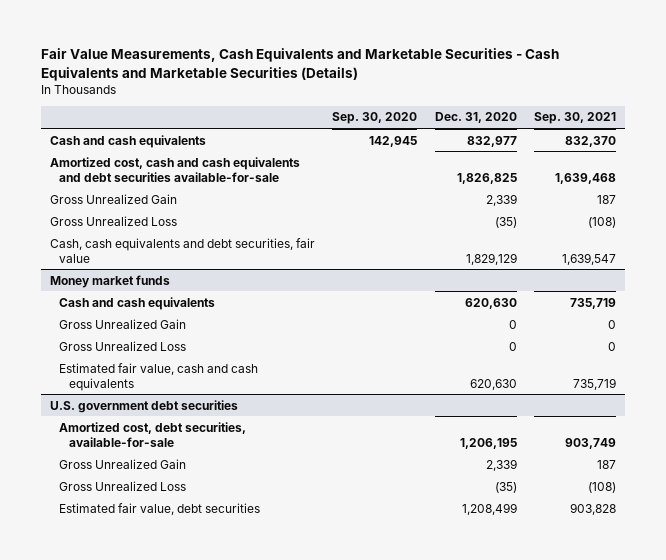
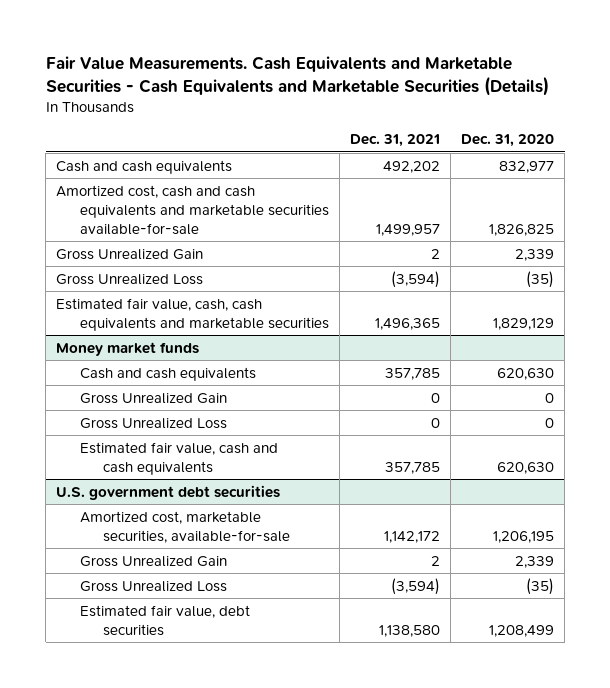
- Fair Value Measurements, Cash Equivalents and Marketable Securities - Cash Equivalents and Marketable Securities (Details)
+ Fair Value Measurements. Cash Equivalents and Marketable Securities - Cash Equivalents and Marketable Securities (Details)
- | Sep. 30, 2020 | Dec. 31, 2020 | Sep. 30, 2021
+ | Dec. 31, 2021 | Dec. 31, 2020
- Amortized cost, cash and cash equivalents and debt securities available-for-sale | | 1,826,825 | 1,639,468
+ Amortized cost, cash and cash equivalents and marketable securities available-for-sale | 1,499,957 | 1,826,825
- Cash, cash equivalents and debt securities, fair value | | 1,829,129 | 1,639,547
+ Estimated fair value, cash, cash equivalents and marketable securities | 1,496,365 | 1,829,129
@ U.S. government debt securities
- Amortized cost, debt securities, available-for-sale | | 1,206,195 | 903,749
+ Amortized cost, marketable securities, available-for-sale | 1,142,172 | 1,206,195

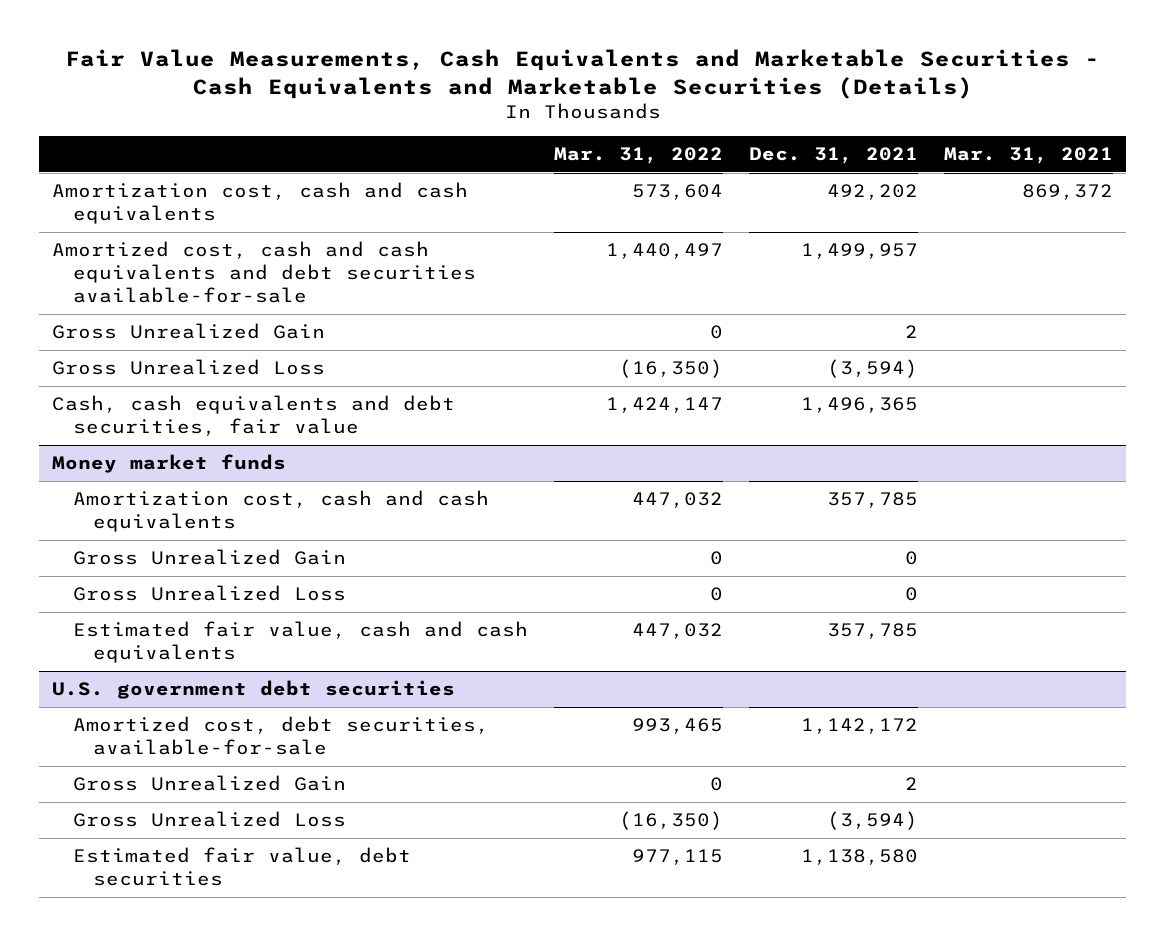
- Fair Value Measurements. Cash Equivalents and Marketable Securities - Cash Equivalents and Marketable Securities (Details)
+ Fair Value Measurements, Cash Equivalents and Marketable Securities - Cash Equivalents and Marketable Securities (Details)
- | Dec. 31, 2021 | Dec. 31, 2020
+ | Mar. 31, 2022 | Dec. 31, 2021 | Mar. 31, 2021
- Cash and cash equivalents | 492,202 | 832,977
- Amortized cost, cash and cash equivalents and marketable securities available-for-sale | 1,499,957 | 1,826,825
+ Amortization cost, cash and cash equivalents | 573,604 | 492,202 | 869,372
+ Amortized cost, cash and cash equivalents and debt securities available-for-sale | 1,440,497 | 1,499,957 |
- Estimated fair value, cash, cash equivalents and marketable securities | 1,496,365 | 1,829,129
+ Cash, cash equivalents and debt securities, fair value | 1,424,147 | 1,496,365 |
@ Money market funds
- Cash and cash equivalents | 357,785 | 620,630
+ Amortization cost, cash and cash equivalents | 447,032 | 357,785 |
@ U.S. government debt securities
- Amortized cost, marketable securities, available-for-sale | 1,142,172 | 1,206,195
+ Amortized cost, debt securities, available-for-sale | 993,465 | 1,142,172 |

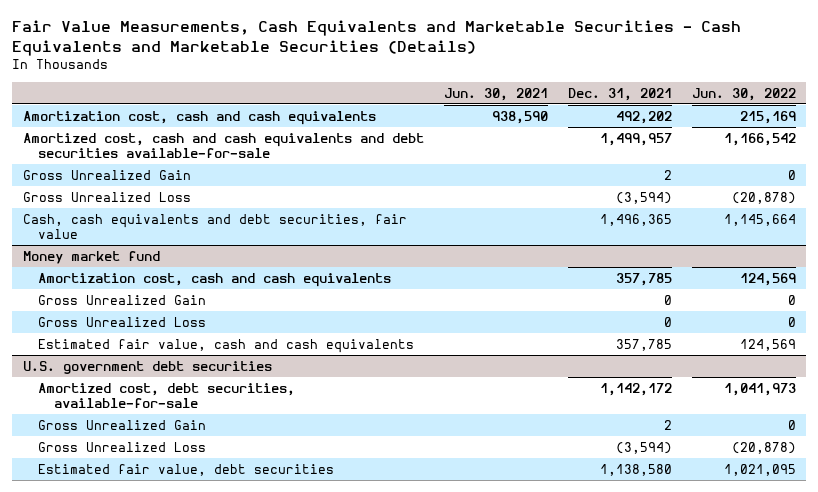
- | Mar. 31, 2022 | Dec. 31, 2021 | Mar. 31, 2021
+ | Jun. 30, 2021 | Dec. 31, 2021 | Jun. 30, 2022
- Money market funds
+ Money market fund

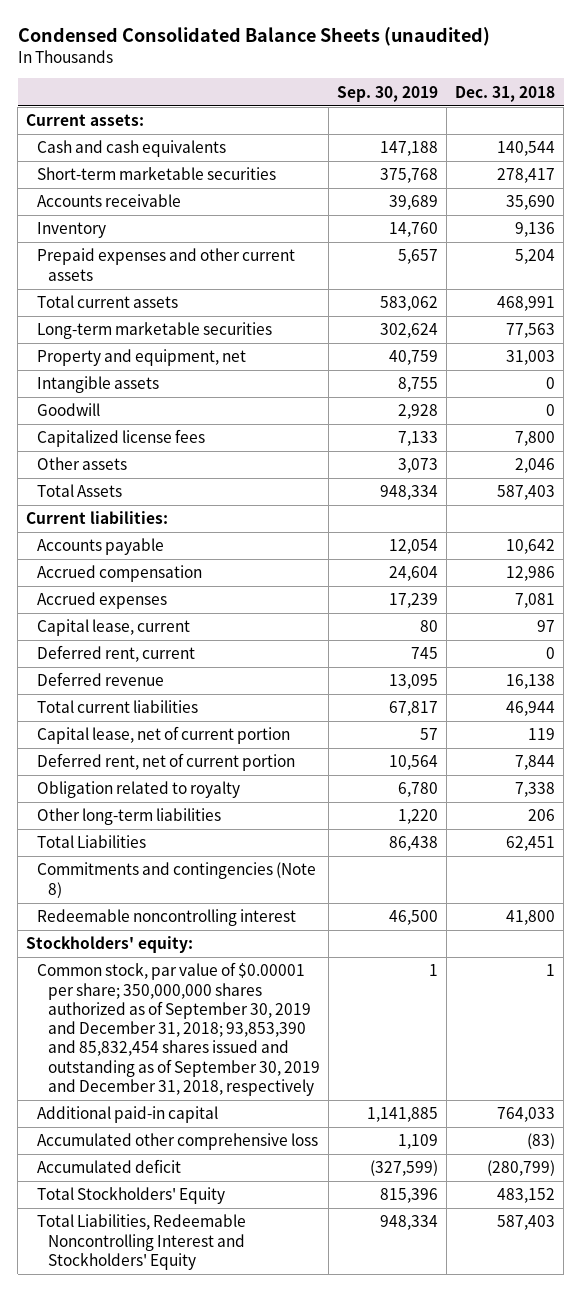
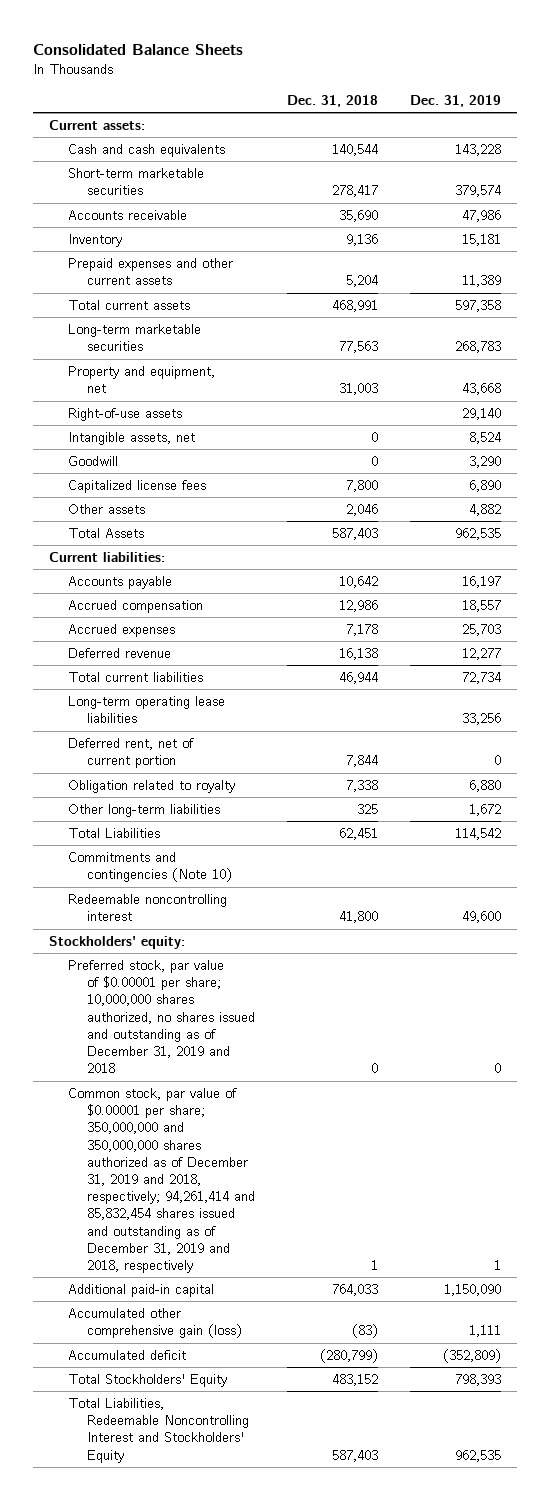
- Condensed Consolidated Balance Sheets (unaudited)
+ Consolidated Balance Sheets
- | Sep. 30, 2019 | Dec. 31, 2018
+ | Dec. 31, 2018 | Dec. 31, 2019
- Intangible assets | 8,755 | 0
+ Right-of-use assets | | 29,140
+ Intangible assets, net | 0 | 8,524
- Accrued expenses | 17,239 | 7,081
- Capital lease, current | 80 | 97
- Deferred rent, current | 745 | 0
+ Accrued expenses | 7,178 | 25,703
- Capital lease, net of current portion | 57 | 119
+ Long-term operating lease liabilities | | 33,256
- Other long-term liabilities | 1,220 | 206
+ Other long-term liabilities | 325 | 1,672
- Commitments and contingencies (Note 8)
+ Commitments and contingencies (Note 10)
- Common stock, par value of $0.00001 per share; 350,000,000 shares authorized as of September 30, 2019 and December 31, 2018; 93,853,390 and 85,832,454 shares issued and outstanding as of September 30, 2019 and December 31, 2018, respectively | 1 | 1
+ Preferred stock, par value of $0.00001 per share; 10,000,000 shares authorized, no shares issued and outstanding as of December 31, 2019 and 2018 | 0 | 0
+ Common stock, par value of $0.00001 per share; 350,000,000 and 350,000,000 shares authorized as of December 31, 2019 and 2018, respectively; 94,261,414 and 85,832,454 shares issued and outstanding as of December 31, 2019 and 2018, respectively | 1 | 1
- Accumulated other comprehensive loss | 1,109 | (83)
+ Accumulated other comprehensive gain (loss) | (83) | 1,111

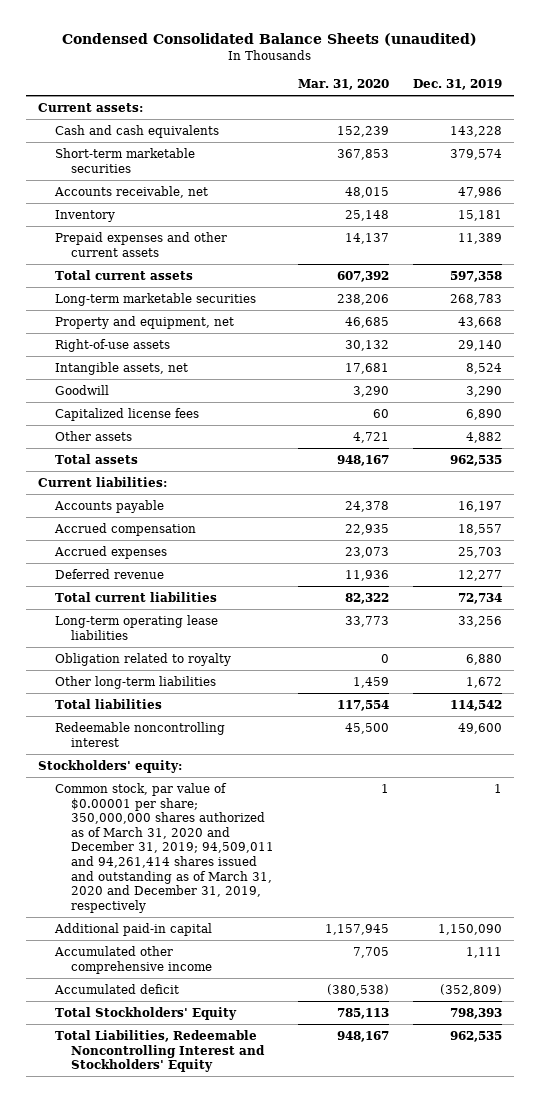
- Consolidated Balance Sheets
+ Condensed Consolidated Balance Sheets (unaudited)
- | Dec. 31, 2018 | Dec. 31, 2019
+ | Mar. 31, 2020 | Dec. 31, 2019
- Accounts receivable | 35,690 | 47,986
+ Accounts receivable, net | 48,015 | 47,986
- Total Assets | 587,403 | 962,535
+ Total assets | 948,167 | 962,535
- Deferred rent, net of current portion | 7,844 | 0
- Total Liabilities | 62,451 | 114,542
- Commitments and contingencies (Note 10)
+ Total liabilities | 117,554 | 114,542
- Preferred stock, par value of $0.00001 per share; 10,000,000 shares authorized, no shares issued and outstanding as of December 31, 2019 and 2018 | 0 | 0
- Common stock, par value of $0.00001 per share; 350,000,000 and 350,000,000 shares authorized as of December 31, 2019 and 2018, respectively; 94,261,414 and 85,832,454 shares issued and outstanding as of December 31, 2019 and 2018, respectively | 1 | 1
+ Common stock, par value of $0.00001 per share; 350,000,000 shares authorized as of March 31, 2020 and December 31, 2019; 94,509,011 and 94,261,414 shares issued and outstanding as of March 31, 2020 and December 31, 2019, respectively | 1 | 1
- Accumulated other comprehensive gain (loss) | (83) | 1,111
+ Accumulated other comprehensive income | 7,705 | 1,111

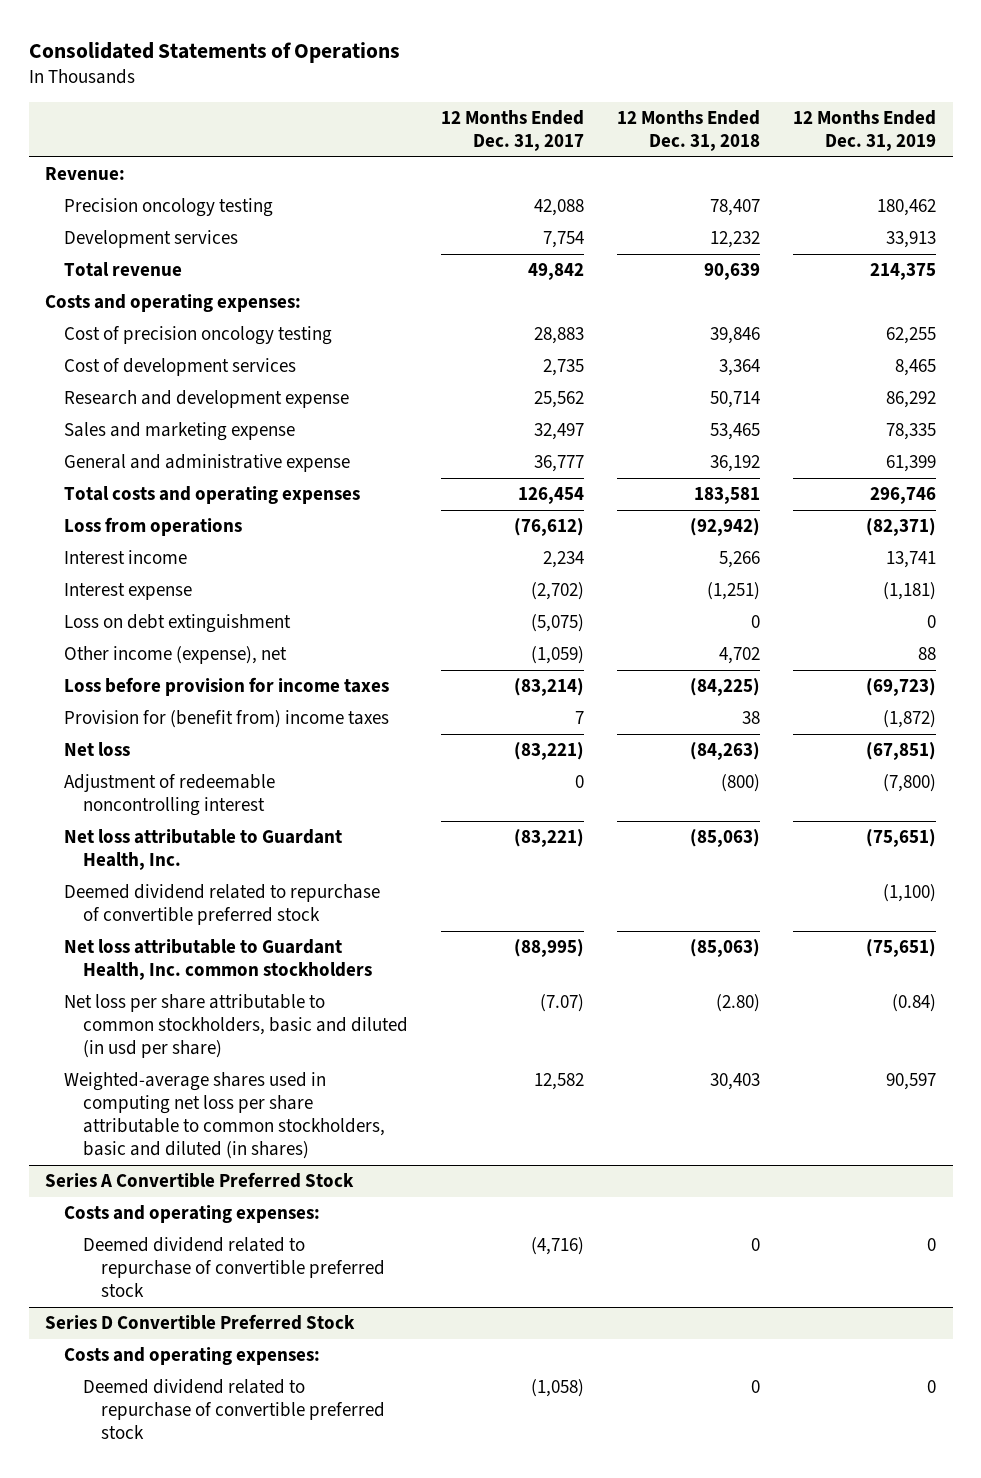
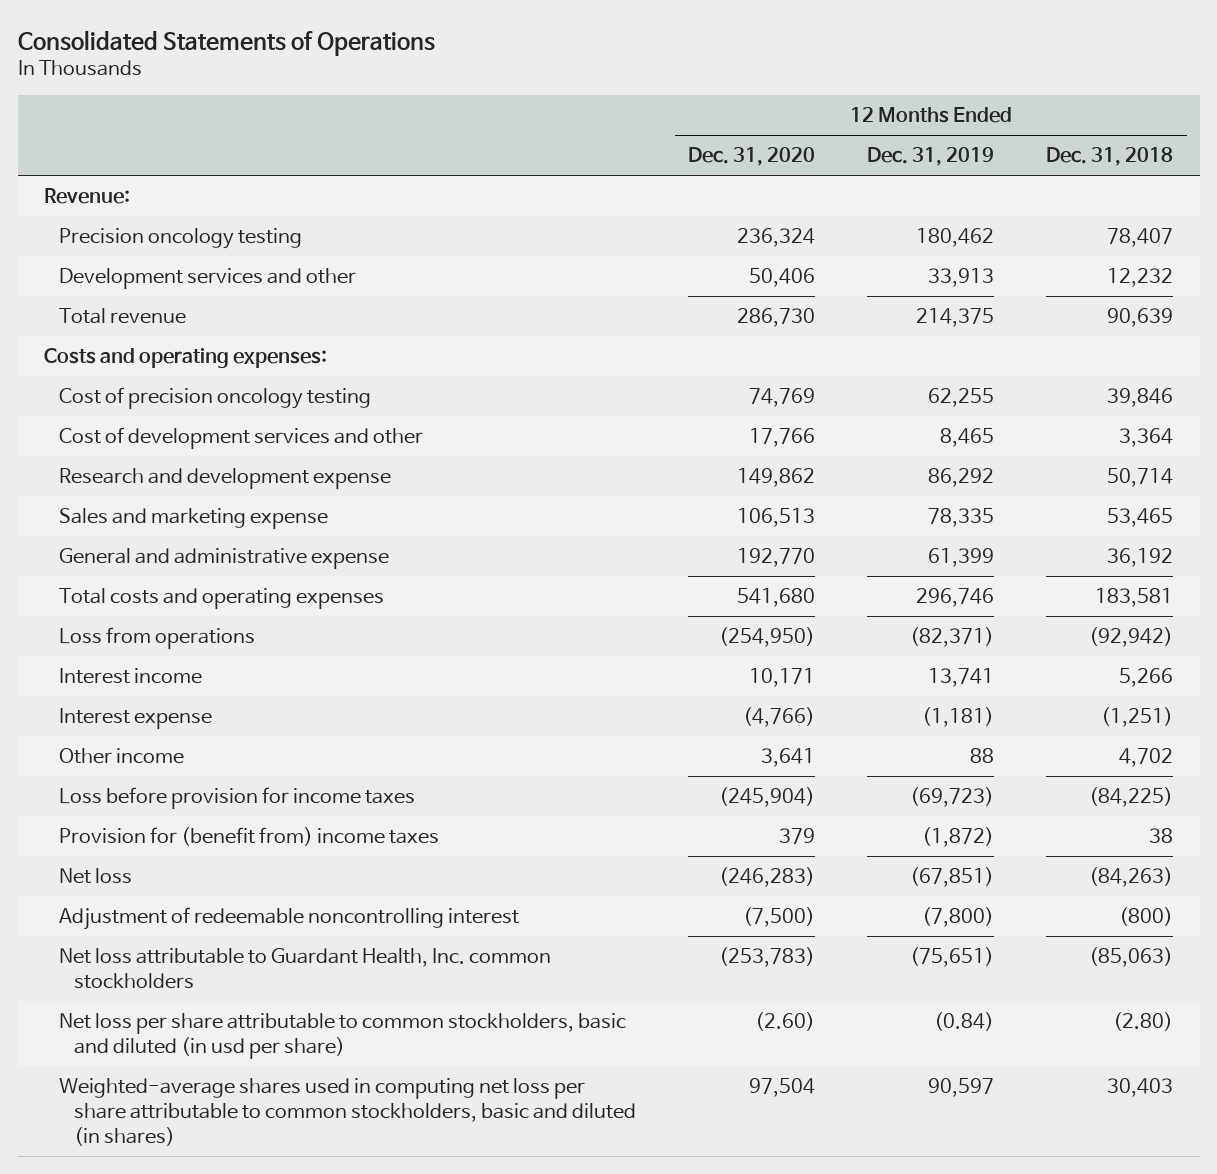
- | 12 Months Ended Dec. 31, 2017 | 12 Months Ended Dec. 31, 2018 | 12 Months Ended Dec. 31, 2019
+ | 12 Months Ended Dec. 31, 2020 | 12 Months Ended Dec. 31, 2019 | 12 Months Ended Dec. 31, 2018
- Development services | 7,754 | 12,232 | 33,913
+ Development services and other | 50,406 | 33,913 | 12,232
- Cost of development services | 2,735 | 3,364 | 8,465
+ Cost of development services and other | 17,766 | 8,465 | 3,364
- Loss on debt extinguishment | (5,075) | 0 | 0
- Other income (expense), net | (1,059) | 4,702 | 88
+ Other income | 3,641 | 88 | 4,702
- Net loss attributable to Guardant Health, Inc. | (83,221) | (85,063) | (75,651)
- Deemed dividend related to repurchase of convertible preferred stock | | | (1,100)
- Series A Convertible Preferred Stock
- Costs and operating expenses:
- Deemed dividend related to repurchase of convertible preferred stock | (4,716) | 0 | 0
- Series D Convertible Preferred Stock
- Costs and operating expenses:
- Deemed dividend related to repurchase of convertible preferred stock | (1,058) | 0 | 0

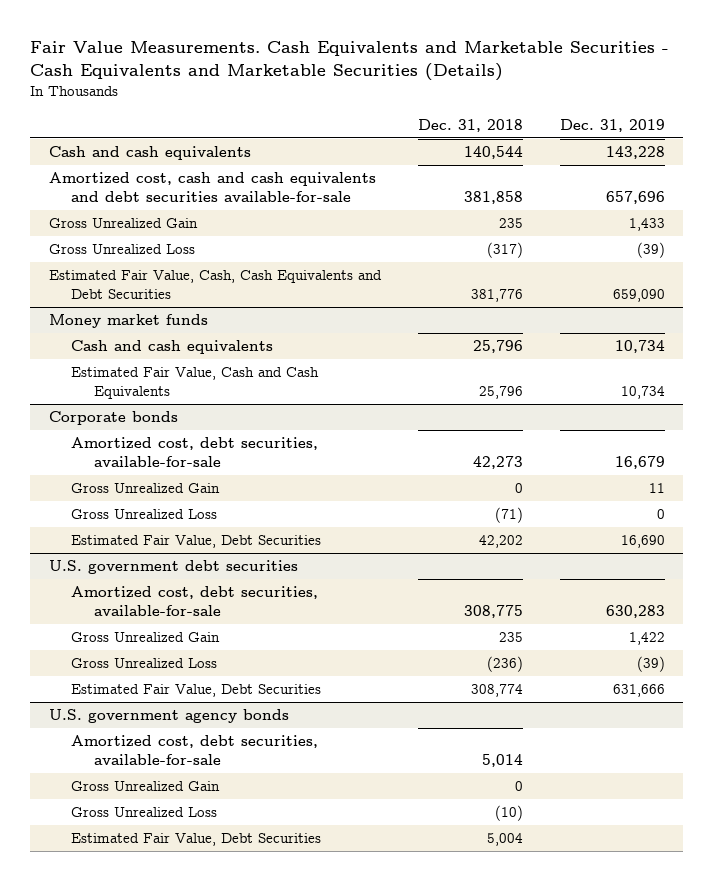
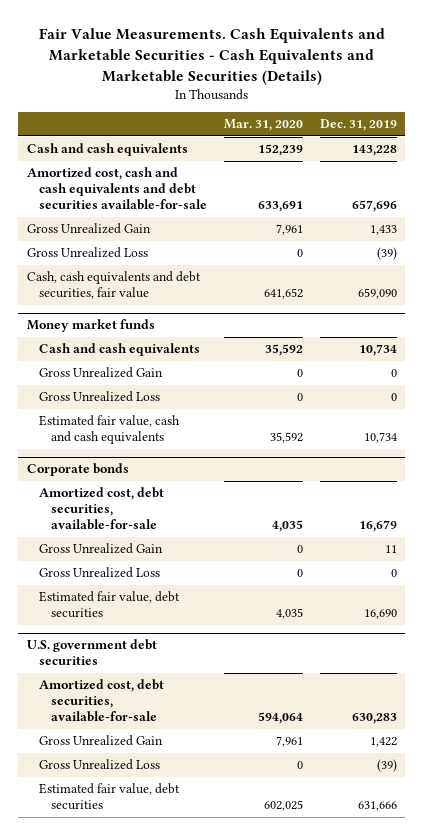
- | Dec. 31, 2018 | Dec. 31, 2019
+ | Mar. 31, 2020 | Dec. 31, 2019
- Estimated Fair Value, Cash, Cash Equivalents and Debt Securities | 381,776 | 659,090
+ Cash, cash equivalents and debt securities, fair value | 641,652 | 659,090
@ Money market funds
- Estimated Fair Value, Cash and Cash Equivalents | 25,796 | 10,734
+ Gross Unrealized Gain | 0 | 0
+ Gross Unrealized Loss | 0 | 0
+ Estimated fair value, cash and cash equivalents | 35,592 | 10,734
@ Corporate bonds
- Estimated Fair Value, Debt Securities | 42,202 | 16,690
+ Estimated fair value, debt securities | 4,035 | 16,690
@ U.S. government debt securities
- Estimated Fair Value, Debt Securities | 308,774 | 631,666
- U.S. government agency bonds
- Amortized cost, debt securities, available-for-sale | 5,014 |
- Gross Unrealized Gain | 0 |
- Gross Unrealized Loss | (10) |
- Estimated Fair Value, Debt Securities | 5,004 |
@ U.S. government debt securities
+ Estimated fair value, debt securities | 602,025 | 631,666

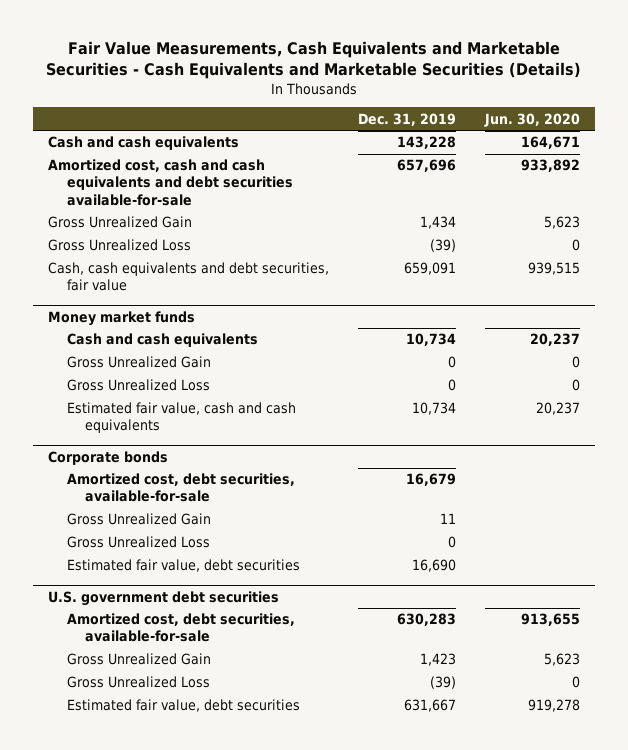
- Fair Value Measurements. Cash Equivalents and Marketable Securities - Cash Equivalents and Marketable Securities (Details)
+ Fair Value Measurements, Cash Equivalents and Marketable Securities - Cash Equivalents and Marketable Securities (Details)
- | Mar. 31, 2020 | Dec. 31, 2019
+ | Dec. 31, 2019 | Jun. 30, 2020
- Gross Unrealized Gain | 7,961 | 1,433
+ Gross Unrealized Gain | 1,434 | 5,623
- Cash, cash equivalents and debt securities, fair value | 641,652 | 659,090
+ Cash, cash equivalents and debt securities, fair value | 659,091 | 939,515
@ U.S. government debt securities
- Gross Unrealized Gain | 7,961 | 1,422
+ Gross Unrealized Gain | 1,423 | 5,623
- Estimated fair value, debt securities | 602,025 | 631,666
+ Estimated fair value, debt securities | 631,667 | 919,278

